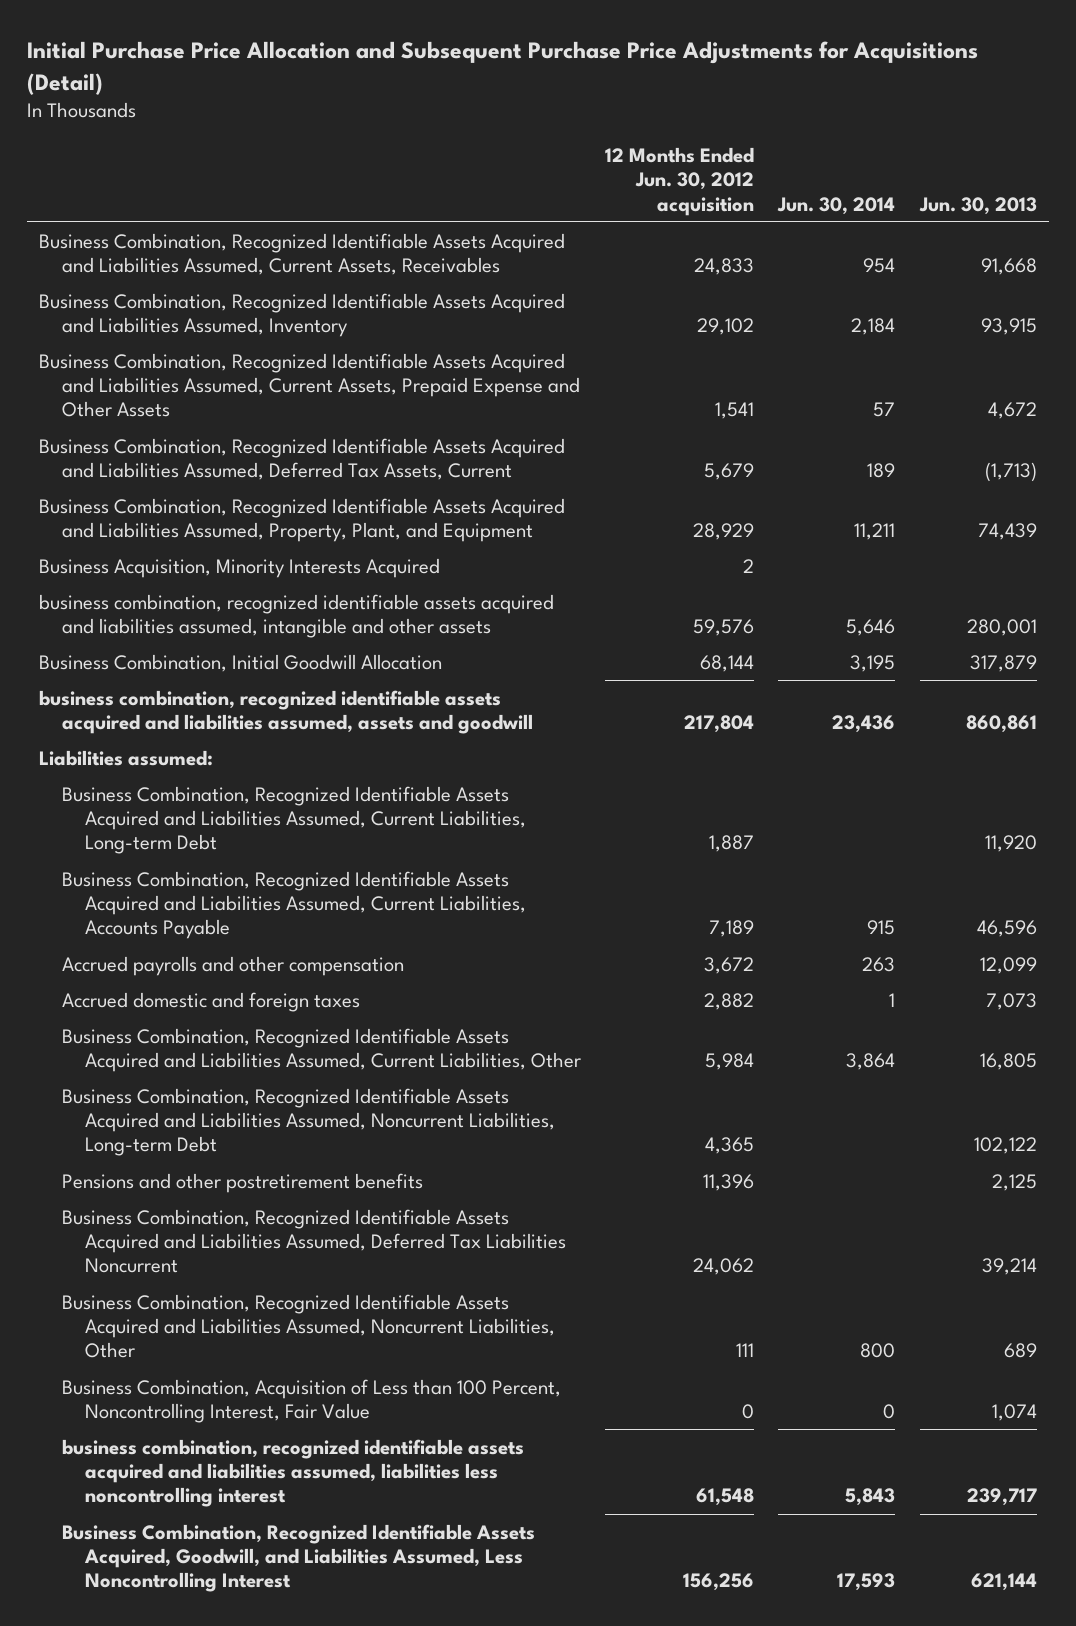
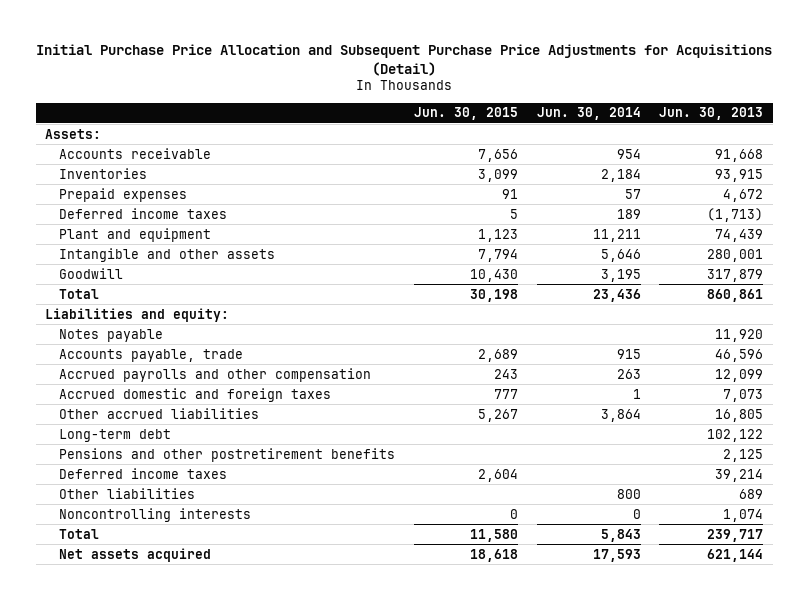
- | 12 Months Ended Jun. 30, 2012 acquisition | Jun. 30, 2014 | Jun. 30, 2013
+ | Jun. 30, 2015 | Jun. 30, 2014 | Jun. 30, 2013
- Business Combination, Recognized Identifiable Assets Acquired and Liabilities Assumed, Current Assets, Receivables | 24,833 | 954 | 91,668
- Business Combination, Recognized Identifiable Assets Acquired and Liabilities Assumed, Inventory | 29,102 | 2,184 | 93,915
- Business Combination, Recognized Identifiable Assets Acquired and Liabilities Assumed, Current Assets, Prepaid Expense and Other Assets | 1,541 | 57 | 4,672
- Business Combination, Recognized Identifiable Assets Acquired and Liabilities Assumed, Deferred Tax Assets, Current | 5,679 | 189 | (1,713)
- Business Combination, Recognized Identifiable Assets Acquired and Liabilities Assumed, Property, Plant, and Equipment | 28,929 | 11,211 | 74,439
- Business Acquisition, Minority Interests Acquired | 2 | |
- business combination, recognized identifiable assets acquired and liabilities assumed, intangible and other assets | 59,576 | 5,646 | 280,001
- Business Combination, Initial Goodwill Allocation | 68,144 | 3,195 | 317,879
- business combination, recognized identifiable assets acquired and liabilities assumed, assets and goodwill | 217,804 | 23,436 | 860,861
- Liabilities assumed:
- Business Combination, Recognized Identifiable Assets Acquired and Liabilities Assumed, Current Liabilities, Long-term Debt | 1,887 | | 11,920
- Business Combination, Recognized Identifiable Assets Acquired and Liabilities Assumed, Current Liabilities, Accounts Payable | 7,189 | 915 | 46,596
+ Assets:
+ Accounts receivable | 7,656 | 954 | 91,668
+ Inventories | 3,099 | 2,184 | 93,915
+ Prepaid expenses | 91 | 57 | 4,672
+ Deferred income taxes | 5 | 189 | (1,713)
+ Plant and equipment | 1,123 | 11,211 | 74,439
+ Intangible and other assets | 7,794 | 5,646 | 280,001
+ Goodwill | 10,430 | 3,195 | 317,879
+ Total | 30,198 | 23,436 | 860,861
+ Liabilities and equity:
+ Notes payable | | | 11,920
+ Accounts payable, trade | 2,689 | 915 | 46,596
- Business Combination, Recognized Identifiable Assets Acquired and Liabilities Assumed, Current Liabilities, Other | 5,984 | 3,864 | 16,805
- Business Combination, Recognized Identifiable Assets Acquired and Liabilities Assumed, Noncurrent Liabilities, Long-term Debt | 4,365 | | 102,122
+ Other accrued liabilities | 5,267 | 3,864 | 16,805
+ Long-term debt | | | 102,122
- Business Combination, Recognized Identifiable Assets Acquired and Liabilities Assumed, Deferred Tax Liabilities Noncurrent | 24,062 | | 39,214
- Business Combination, Recognized Identifiable Assets Acquired and Liabilities Assumed, Noncurrent Liabilities, Other | 111 | 800 | 689
- Business Combination, Acquisition of Less than 100 Percent, Noncontrolling Interest, Fair Value | 0 | 0 | 1,074
- business combination, recognized identifiable assets acquired and liabilities assumed, liabilities less noncontrolling interest | 61,548 | 5,843 | 239,717
- Business Combination, Recognized Identifiable Assets Acquired, Goodwill, and Liabilities Assumed, Less Noncontrolling Interest | 156,256 | 17,593 | 621,144
+ Deferred income taxes | 2,604 | | 39,214
+ Other liabilities | | 800 | 689
+ Noncontrolling interests | 0 | 0 | 1,074
+ Total | 11,580 | 5,843 | 239,717
+ Net assets acquired | 18,618 | 17,593 | 621,144

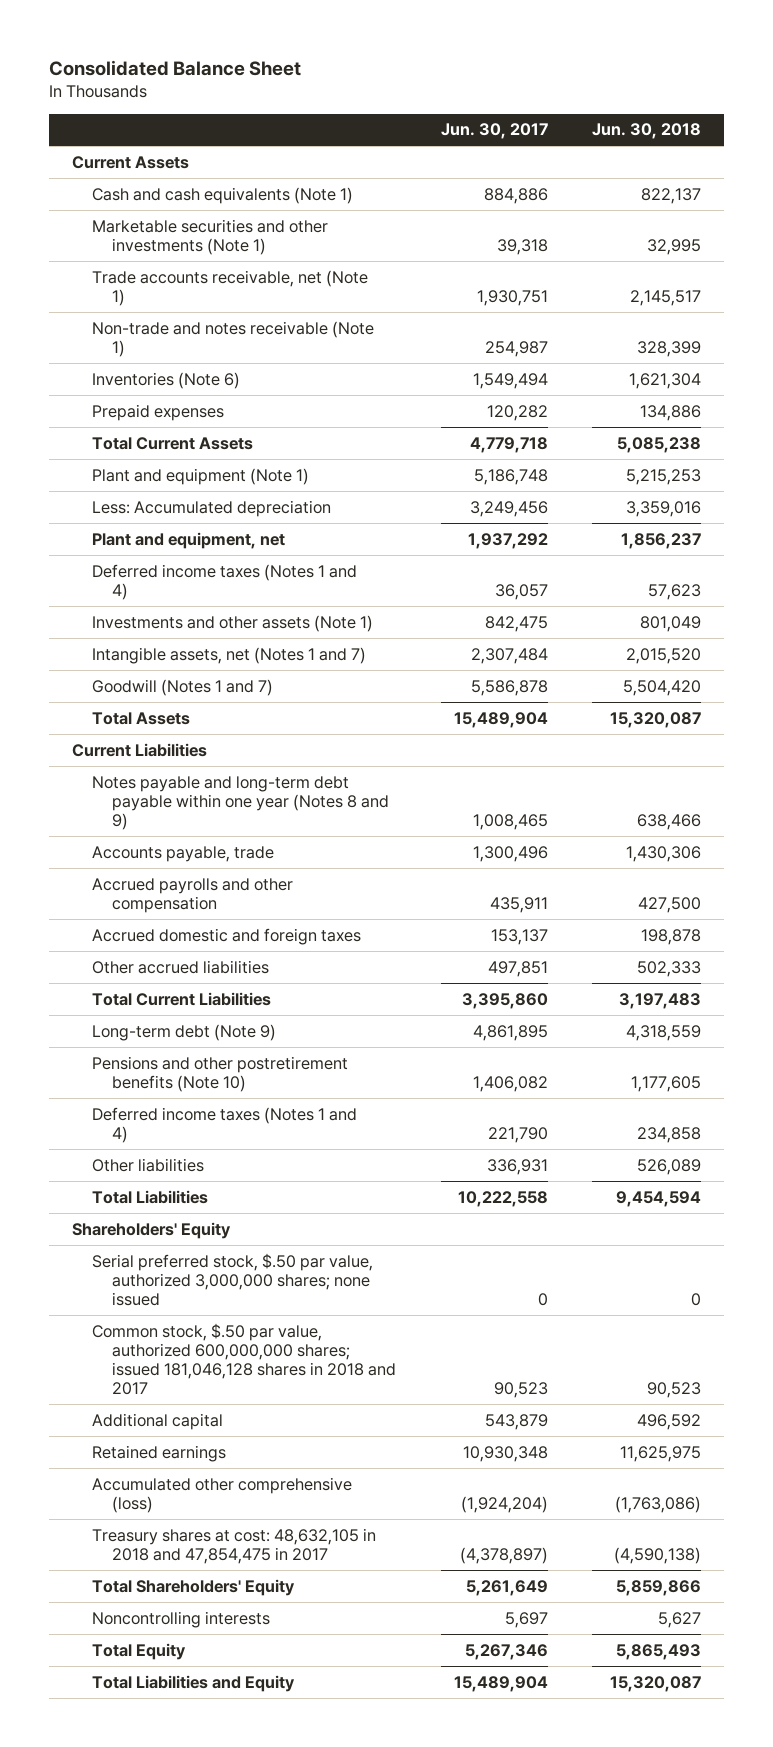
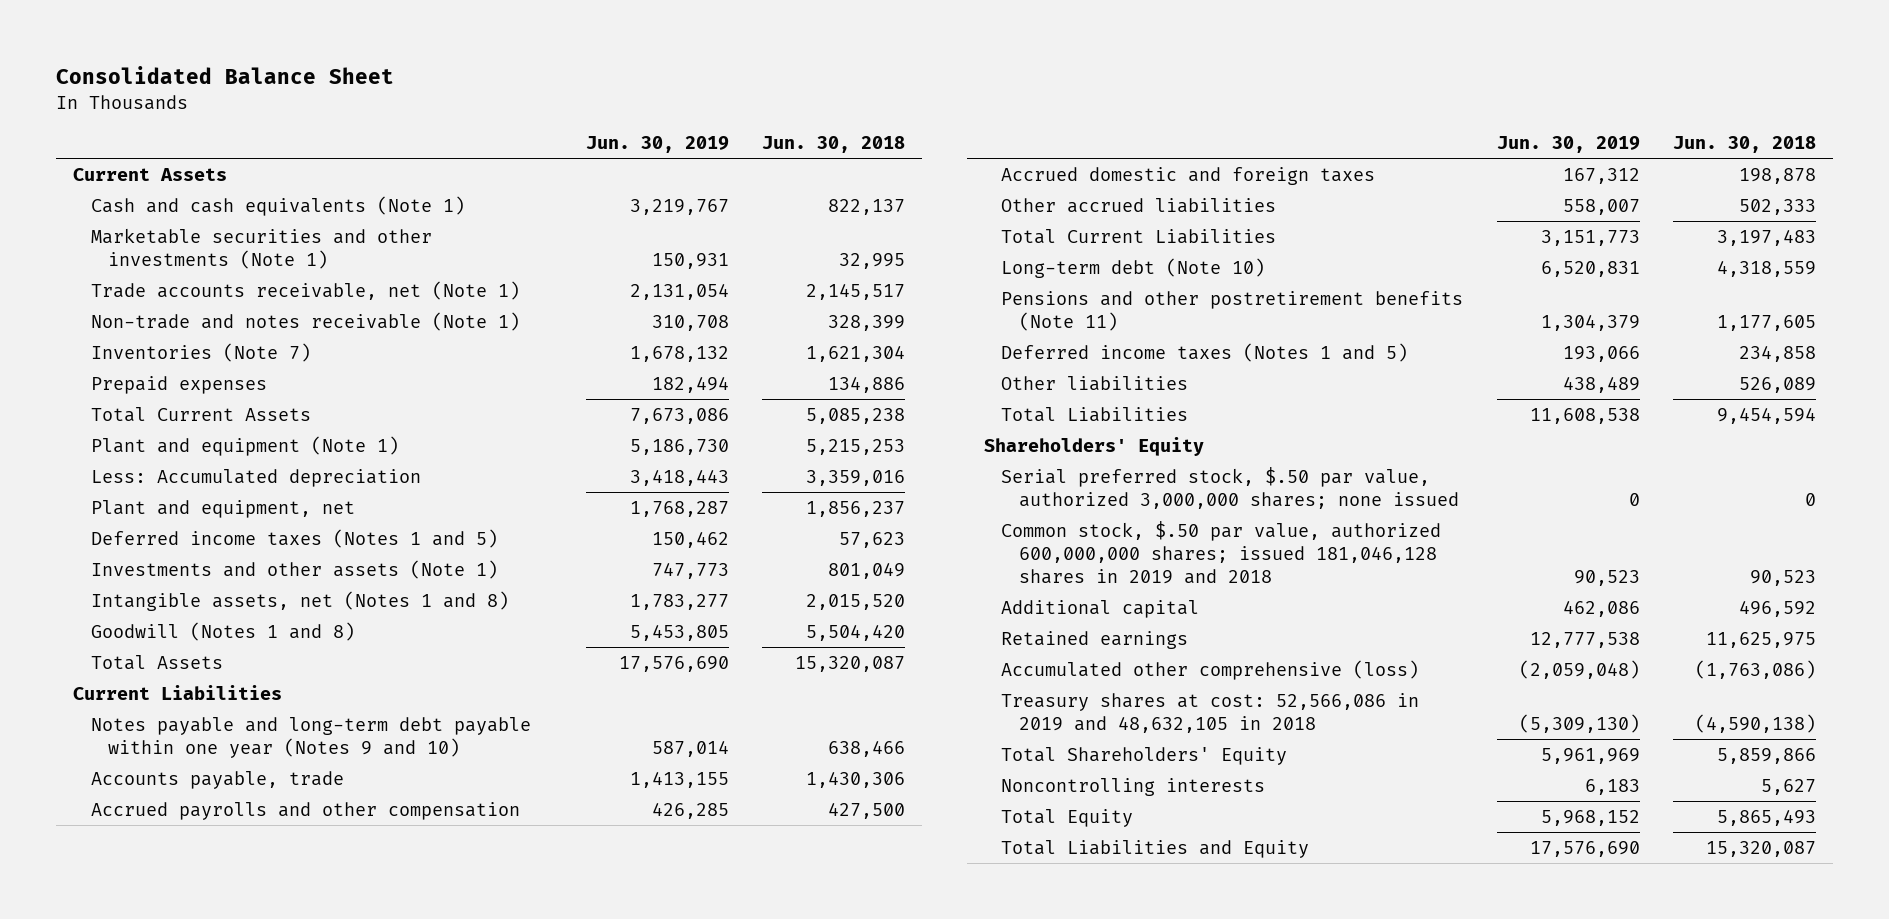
- | Jun. 30, 2017 | Jun. 30, 2018
+ | Jun. 30, 2019 | Jun. 30, 2018
- Inventories (Note 6) | 1,549,494 | 1,621,304
+ Inventories (Note 7) | 1,678,132 | 1,621,304
- Deferred income taxes (Notes 1 and 4) | 36,057 | 57,623
+ Deferred income taxes (Notes 1 and 5) | 150,462 | 57,623
- Intangible assets, net (Notes 1 and 7) | 2,307,484 | 2,015,520
- Goodwill (Notes 1 and 7) | 5,586,878 | 5,504,420
+ Intangible assets, net (Notes 1 and 8) | 1,783,277 | 2,015,520
+ Goodwill (Notes 1 and 8) | 5,453,805 | 5,504,420
- Notes payable and long-term debt payable within one year (Notes 8 and 9) | 1,008,465 | 638,466
+ Notes payable and long-term debt payable within one year (Notes 9 and 10) | 587,014 | 638,466
- Long-term debt (Note 9) | 4,861,895 | 4,318,559
- Pensions and other postretirement benefits (Note 10) | 1,406,082 | 1,177,605
- Deferred income taxes (Notes 1 and 4) | 221,790 | 234,858
+ Long-term debt (Note 10) | 6,520,831 | 4,318,559
+ Pensions and other postretirement benefits (Note 11) | 1,304,379 | 1,177,605
+ Deferred income taxes (Notes 1 and 5) | 193,066 | 234,858
- Common stock, $.50 par value, authorized 600,000,000 shares; issued 181,046,128 shares in 2018 and 2017 | 90,523 | 90,523
+ Common stock, $.50 par value, authorized 600,000,000 shares; issued 181,046,128 shares in 2019 and 2018 | 90,523 | 90,523
- Treasury shares at cost: 48,632,105 in 2018 and 47,854,475 in 2017 | (4,378,897) | (4,590,138)
+ Treasury shares at cost: 52,566,086 in 2019 and 48,632,105 in 2018 | (5,309,130) | (4,590,138)

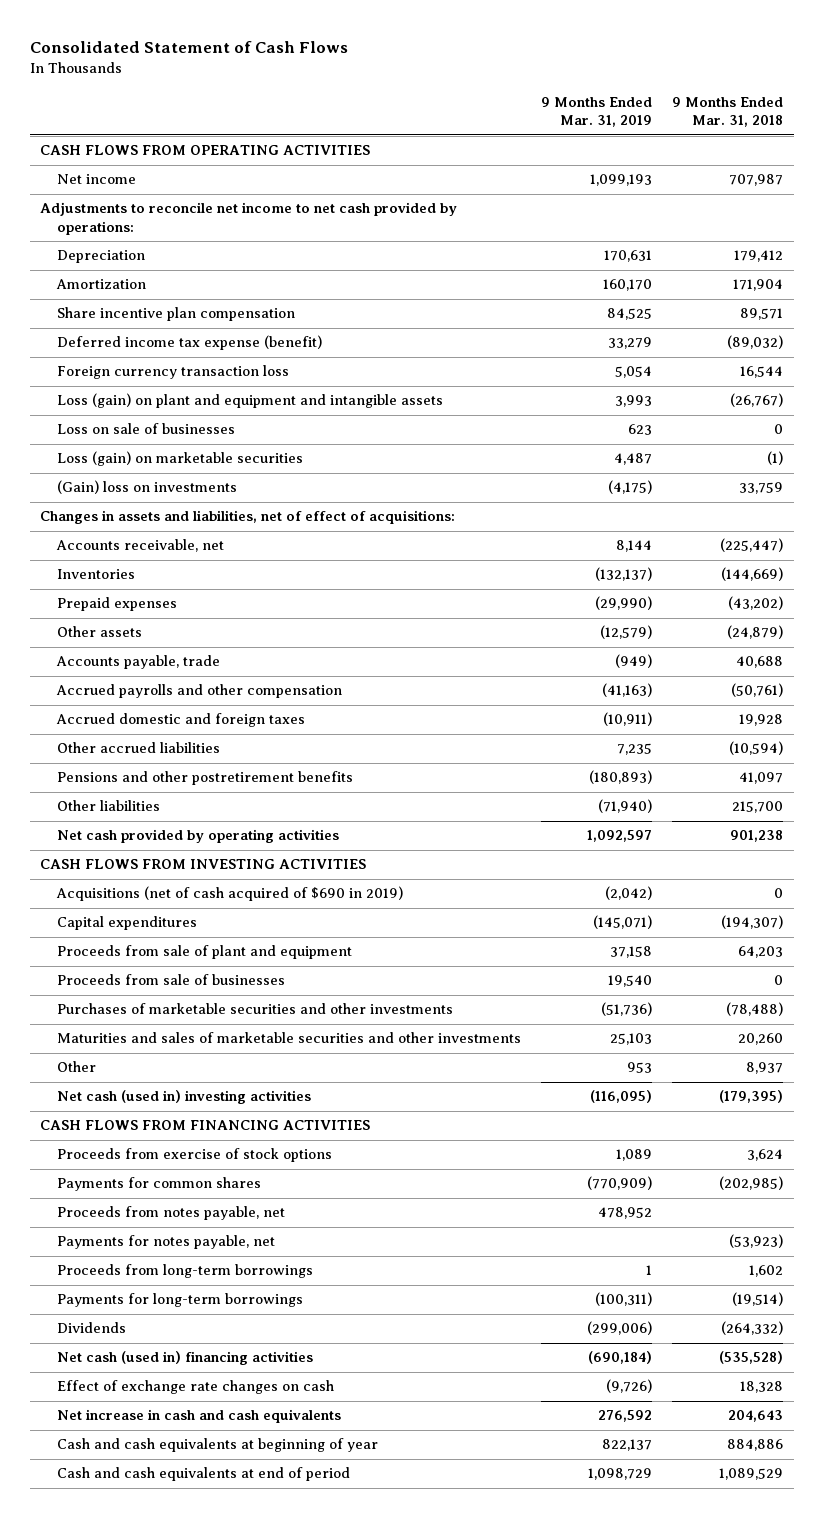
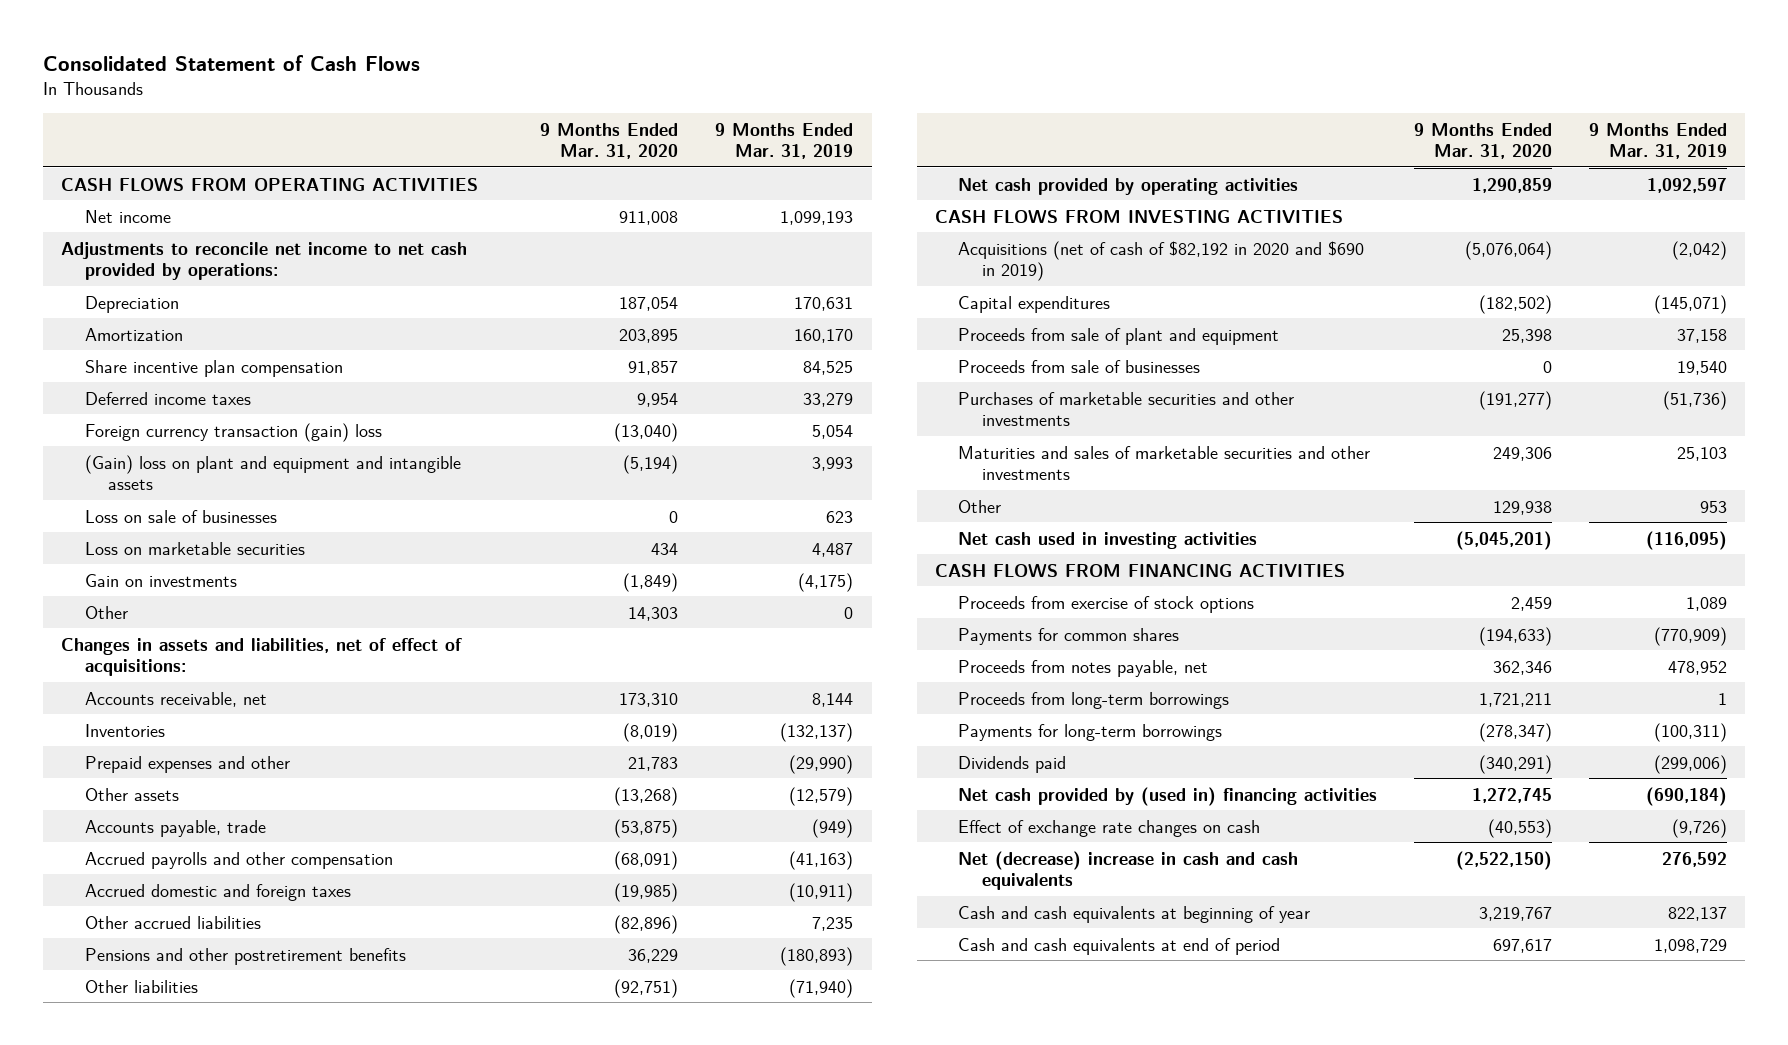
- | 9 Months Ended Mar. 31, 2019 | 9 Months Ended Mar. 31, 2018
+ | 9 Months Ended Mar. 31, 2020 | 9 Months Ended Mar. 31, 2019
- Deferred income tax expense (benefit) | 33,279 | (89,032)
- Foreign currency transaction loss | 5,054 | 16,544
- Loss (gain) on plant and equipment and intangible assets | 3,993 | (26,767)
+ Deferred income taxes | 9,954 | 33,279
+ Foreign currency transaction (gain) loss | (13,040) | 5,054
+ (Gain) loss on plant and equipment and intangible assets | (5,194) | 3,993
- Loss (gain) on marketable securities | 4,487 | (1)
- (Gain) loss on investments | (4,175) | 33,759
+ Loss on marketable securities | 434 | 4,487
+ Gain on investments | (1,849) | (4,175)
+ Other | 14,303 | 0
- Prepaid expenses | (29,990) | (43,202)
+ Prepaid expenses and other | 21,783 | (29,990)
- Acquisitions (net of cash acquired of $690 in 2019) | (2,042) | 0
+ Acquisitions (net of cash of $82,192 in 2020 and $690 in 2019) | (5,076,064) | (2,042)
- Net cash (used in) investing activities | (116,095) | (179,395)
+ Net cash used in investing activities | (5,045,201) | (116,095)
- Payments for notes payable, net | | (53,923)
- Dividends | (299,006) | (264,332)
- Net cash (used in) financing activities | (690,184) | (535,528)
+ Dividends paid | (340,291) | (299,006)
+ Net cash provided by (used in) financing activities | 1,272,745 | (690,184)
- Net increase in cash and cash equivalents | 276,592 | 204,643
+ Net (decrease) increase in cash and cash equivalents | (2,522,150) | 276,592

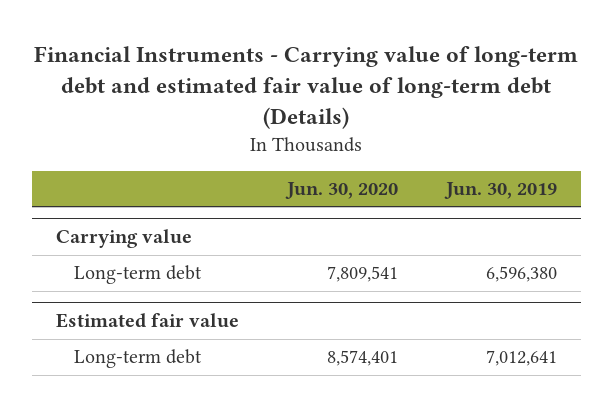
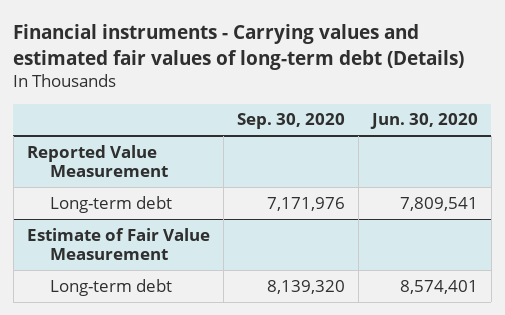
- Financial Instruments - Carrying value of long-term debt and estimated fair value of long-term debt (Details)
+ Financial instruments - Carrying values and estimated fair values of long-term debt (Details)
- | Jun. 30, 2020 | Jun. 30, 2019
+ | Sep. 30, 2020 | Jun. 30, 2020
- Carrying value
+ Reported Value Measurement
- Estimated fair value
+ Estimate of Fair Value Measurement

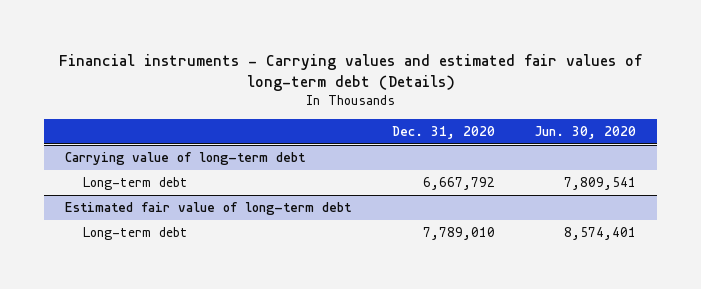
- | Sep. 30, 2020 | Jun. 30, 2020
+ | Dec. 31, 2020 | Jun. 30, 2020
- Reported Value Measurement
+ Carrying value of long-term debt
- Estimate of Fair Value Measurement
+ Estimated fair value of long-term debt

